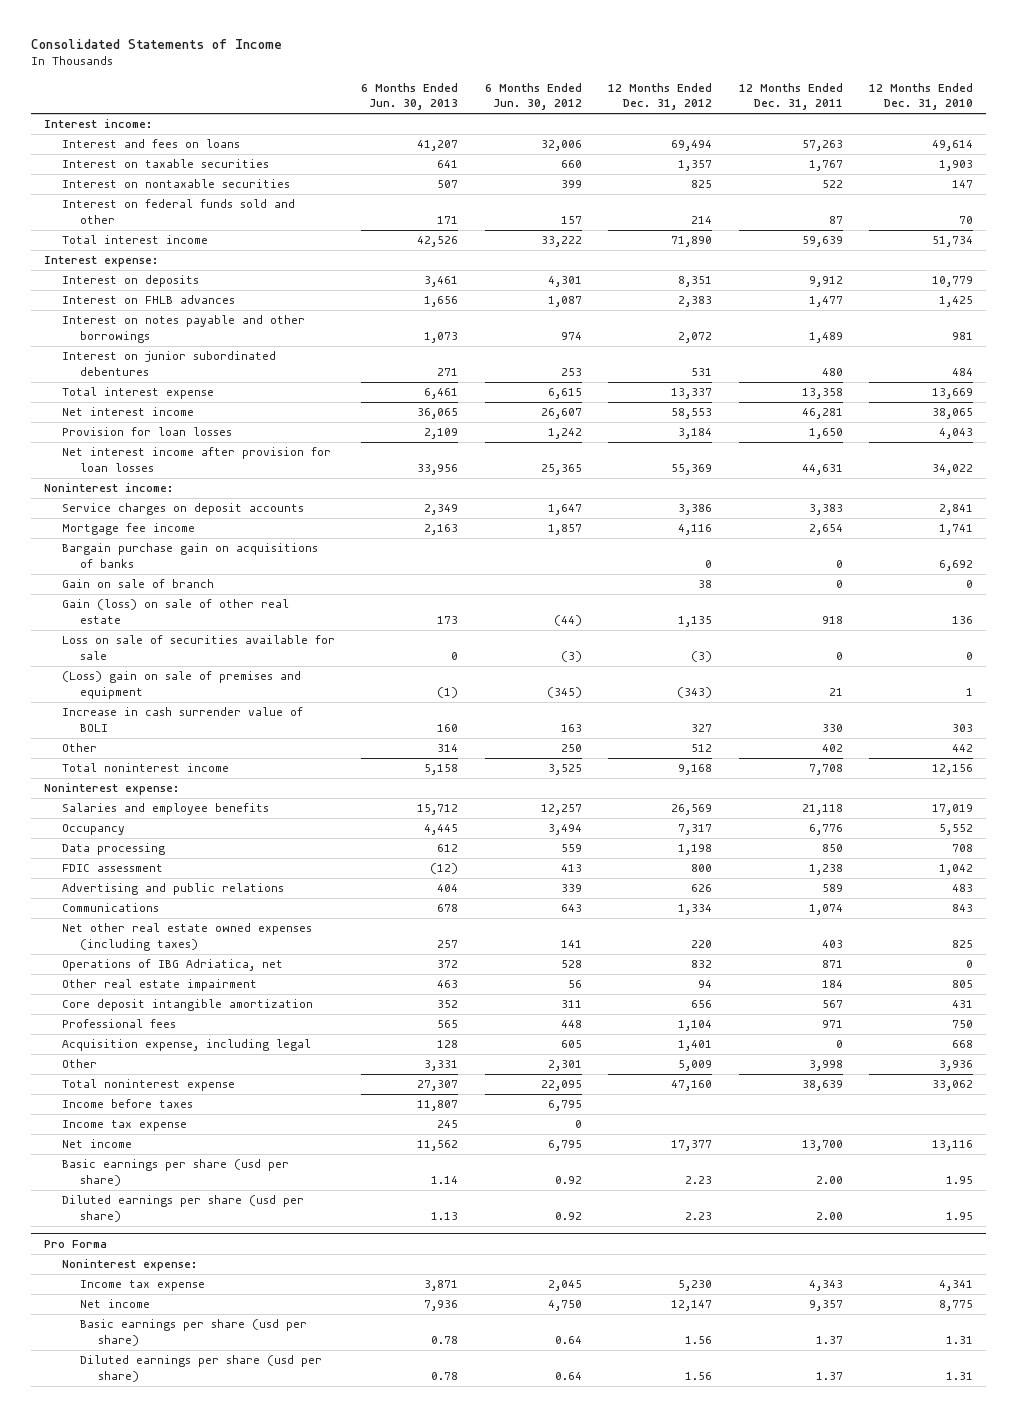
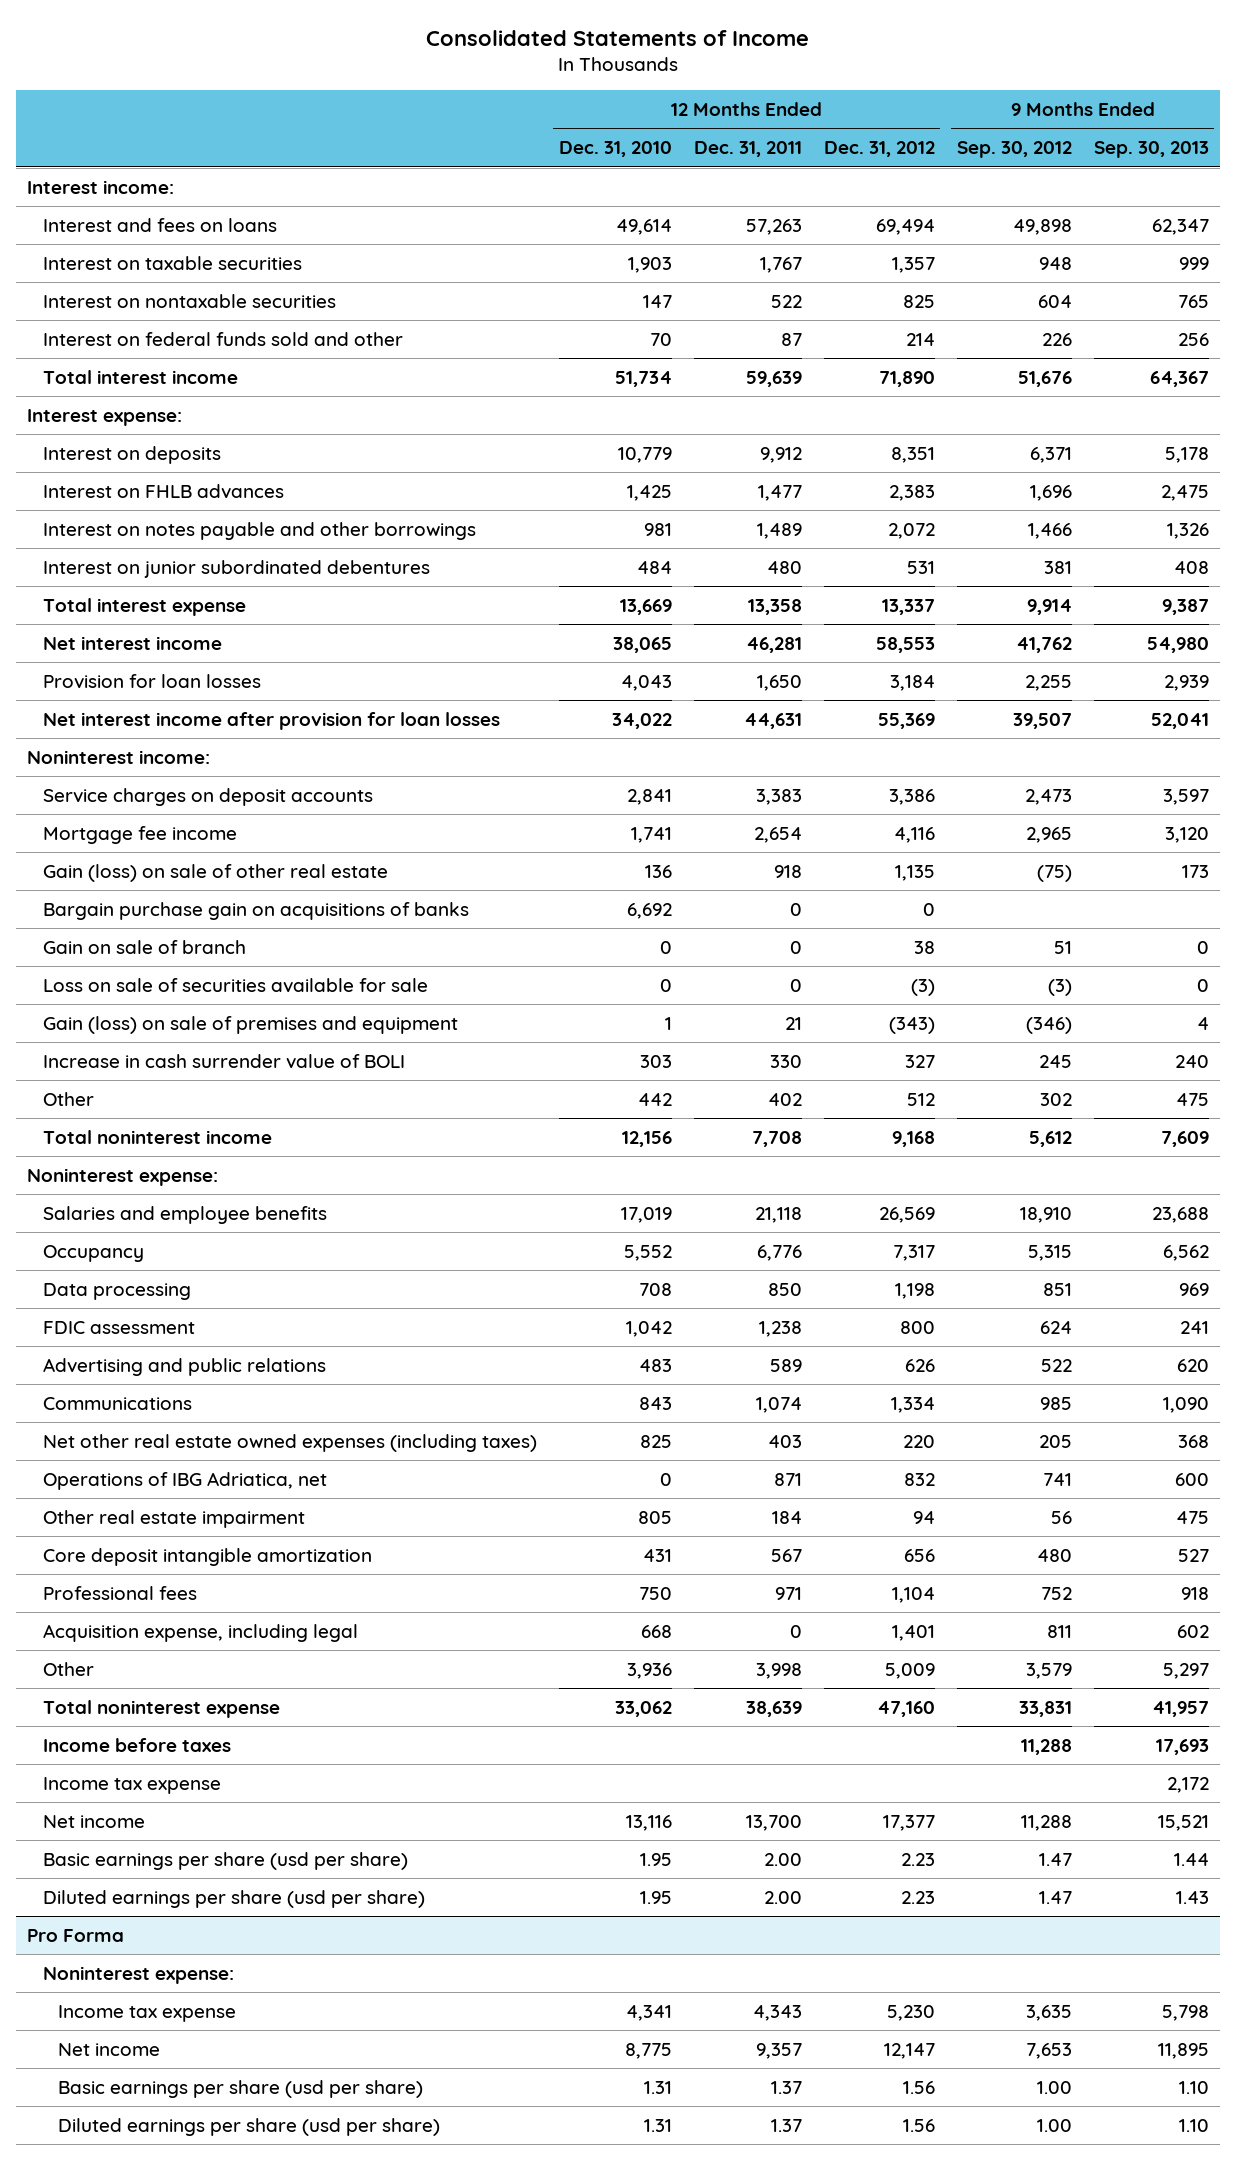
- | 6 Months Ended Jun. 30, 2013 | 6 Months Ended Jun. 30, 2012 | 12 Months Ended Dec. 31, 2012 | 12 Months Ended Dec. 31, 2011 | 12 Months Ended Dec. 31, 2010
+ | 12 Months Ended Dec. 31, 2010 | 12 Months Ended Dec. 31, 2011 | 12 Months Ended Dec. 31, 2012 | 9 Months Ended Sep. 30, 2012 | 9 Months Ended Sep. 30, 2013
moved up: Gain (loss) on sale of other real estate | 136 | 918 | 1,135 | (75) | 173
- (Loss) gain on sale of premises and equipment | (1) | (345) | (343) | 21 | 1
+ Gain (loss) on sale of premises and equipment | 1 | 21 | (343) | (346) | 4

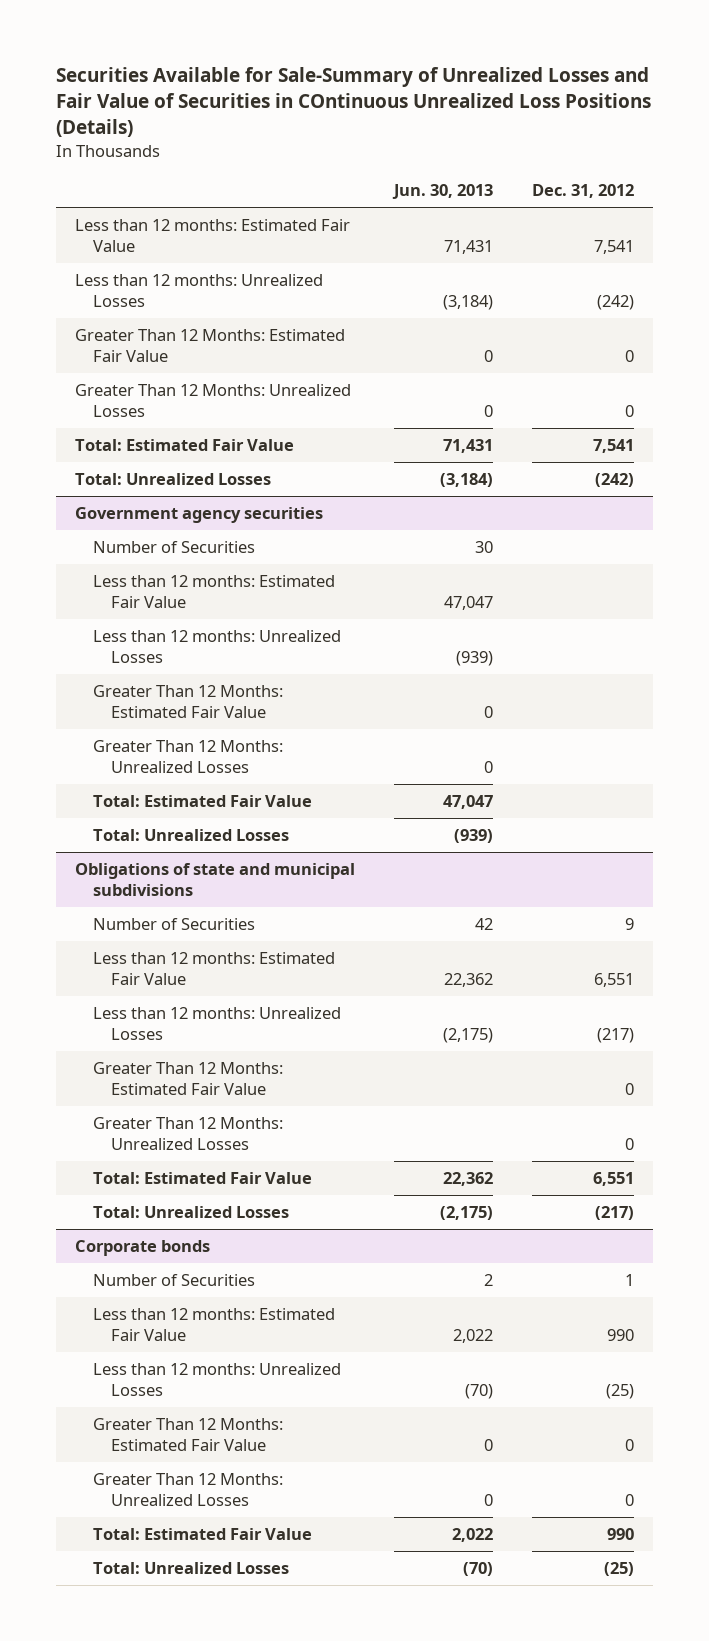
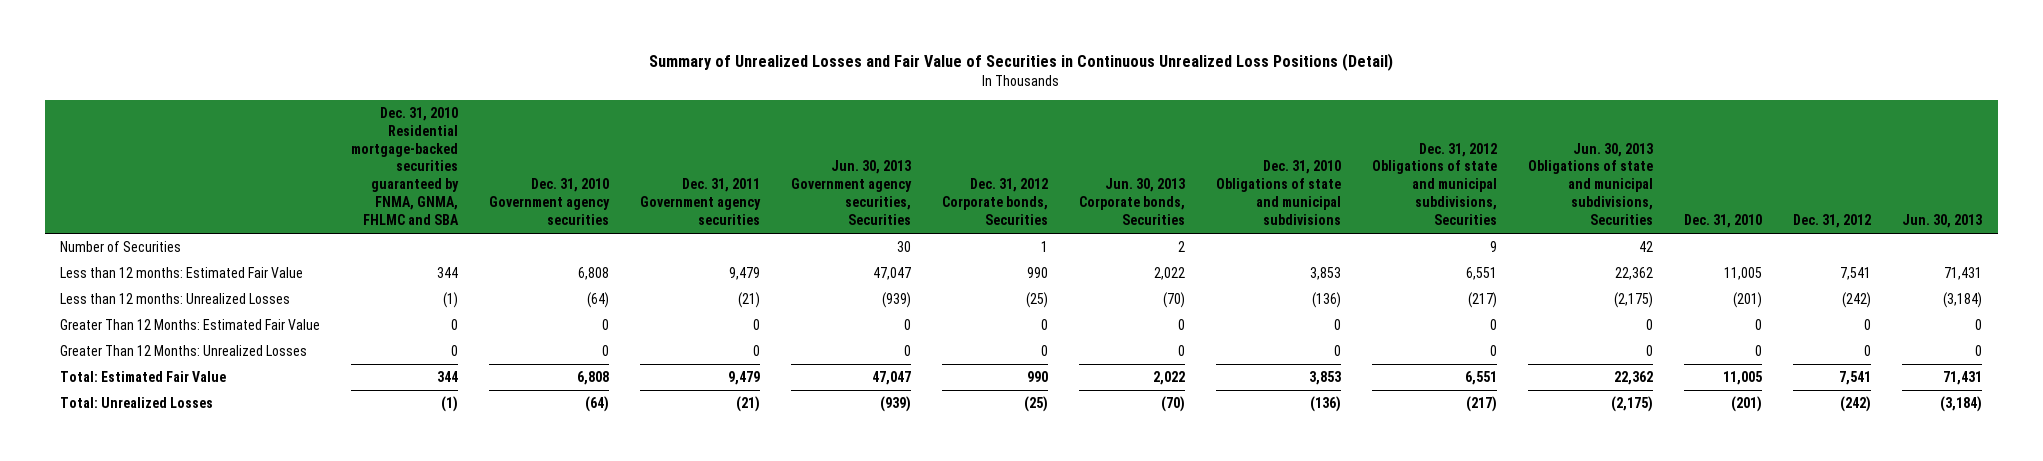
- Securities Available for Sale-Summary of Unrealized Losses and Fair Value of Securities in COntinuous Unrealized Loss Positions (Details)
+ Summary of Unrealized Losses and Fair Value of Securities in Continuous Unrealized Loss Positions (Detail)
- | Jun. 30, 2013 | Dec. 31, 2012
+ | Dec. 31, 2010 Residential mortgage-backed securities guaranteed by FNMA, GNMA, FHLMC and SBA | Dec. 31, 2010 Government agency securities | Dec. 31, 2011 Government agency securities | Jun. 30, 2013 Government agency securities, Securities | Dec. 31, 2012 Corporate bonds, Securities | Jun. 30, 2013 Corporate bonds, Securities | Dec. 31, 2010 Obligations of state and municipal subdivisions | Dec. 31, 2012 Obligations of state and municipal subdivisions, Securities | Jun. 30, 2013 Obligations of state and municipal subdivisions, Securities | Dec. 31, 2010 | Dec. 31, 2012 | Jun. 30, 2013
+ Number of Securities | | | | 30 | 1 | 2 | | 9 | 42 | | |
- Government agency securities
- Number of Securities | 30 |
- Less than 12 months: Estimated Fair Value | 47,047 |
- Less than 12 months: Unrealized Losses | (939) |
- Greater Than 12 Months: Estimated Fair Value | 0 |
- Greater Than 12 Months: Unrealized Losses | 0 |
- Total: Estimated Fair Value | 47,047 |
- Total: Unrealized Losses | (939) |
- Obligations of state and municipal subdivisions
- Number of Securities | 42 | 9
- Less than 12 months: Estimated Fair Value | 22,362 | 6,551
- Less than 12 months: Unrealized Losses | (2,175) | (217)
- Greater Than 12 Months: Estimated Fair Value | | 0
- Greater Than 12 Months: Unrealized Losses | | 0
- Total: Estimated Fair Value | 22,362 | 6,551
- Total: Unrealized Losses | (2,175) | (217)
- Corporate bonds
- Number of Securities | 2 | 1
- Less than 12 months: Estimated Fair Value | 2,022 | 990
- Less than 12 months: Unrealized Losses | (70) | (25)
- Greater Than 12 Months: Estimated Fair Value | 0 | 0
- Greater Than 12 Months: Unrealized Losses | 0 | 0
- Total: Estimated Fair Value | 2,022 | 990
- Total: Unrealized Losses | (70) | (25)

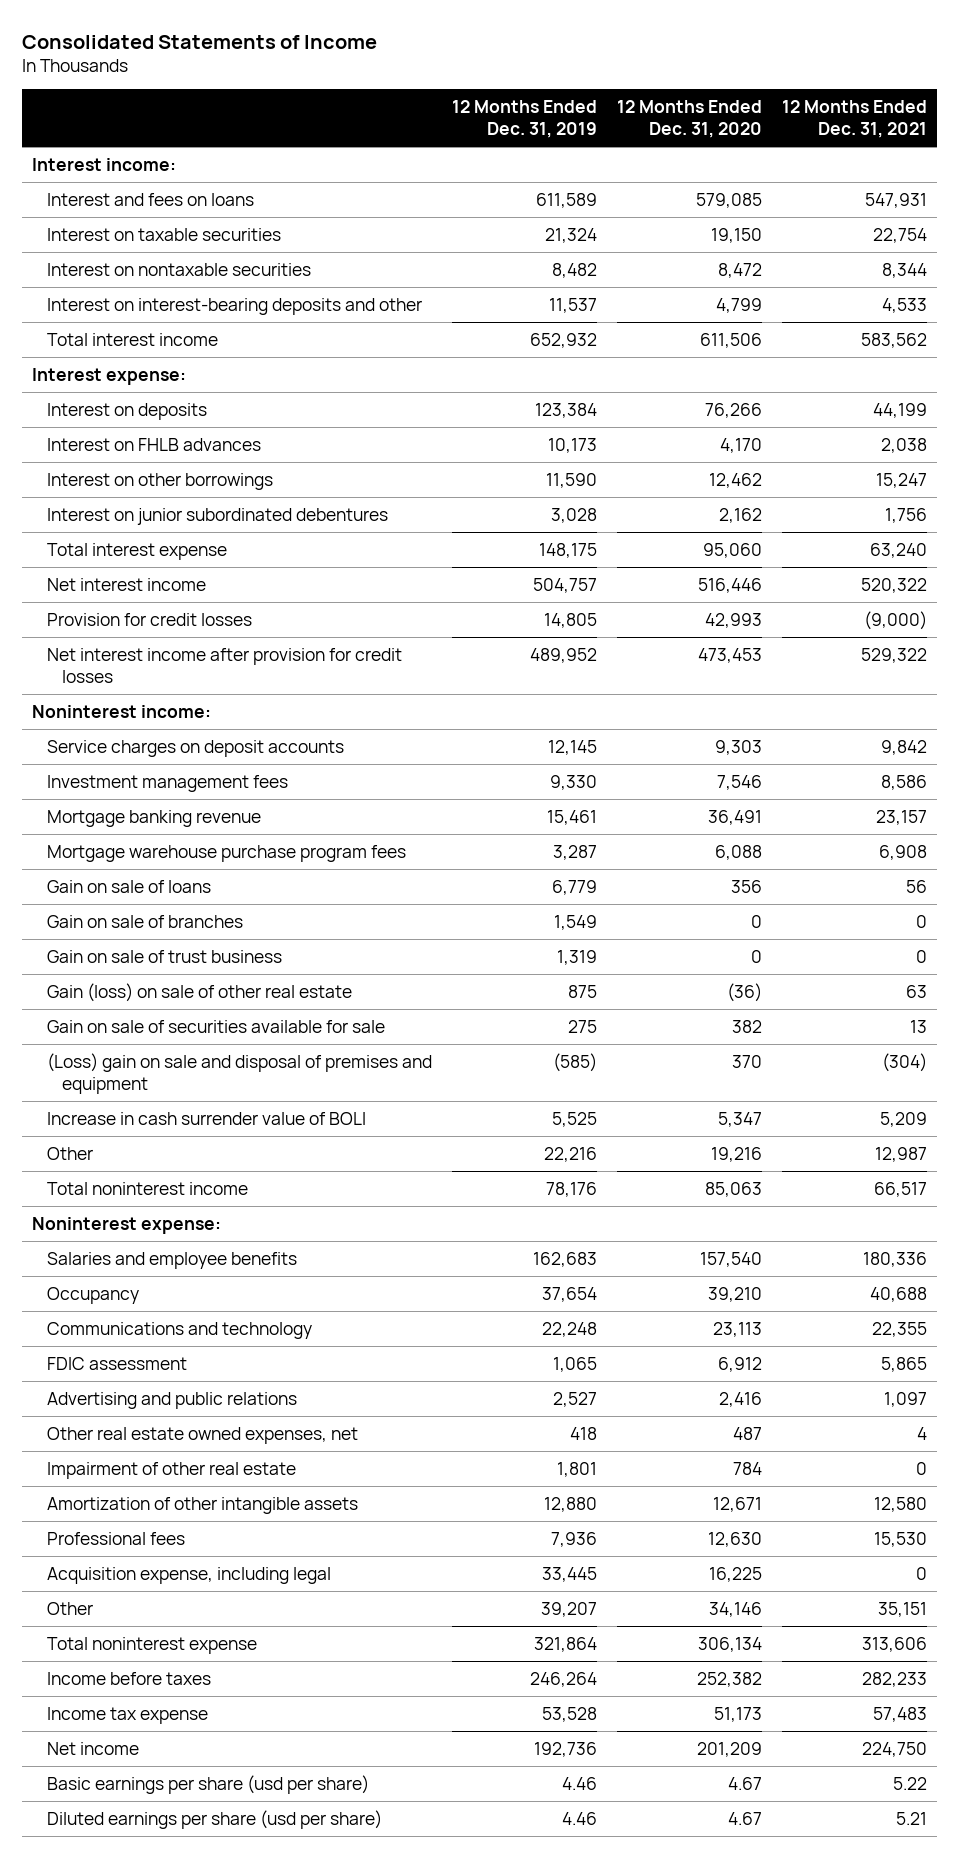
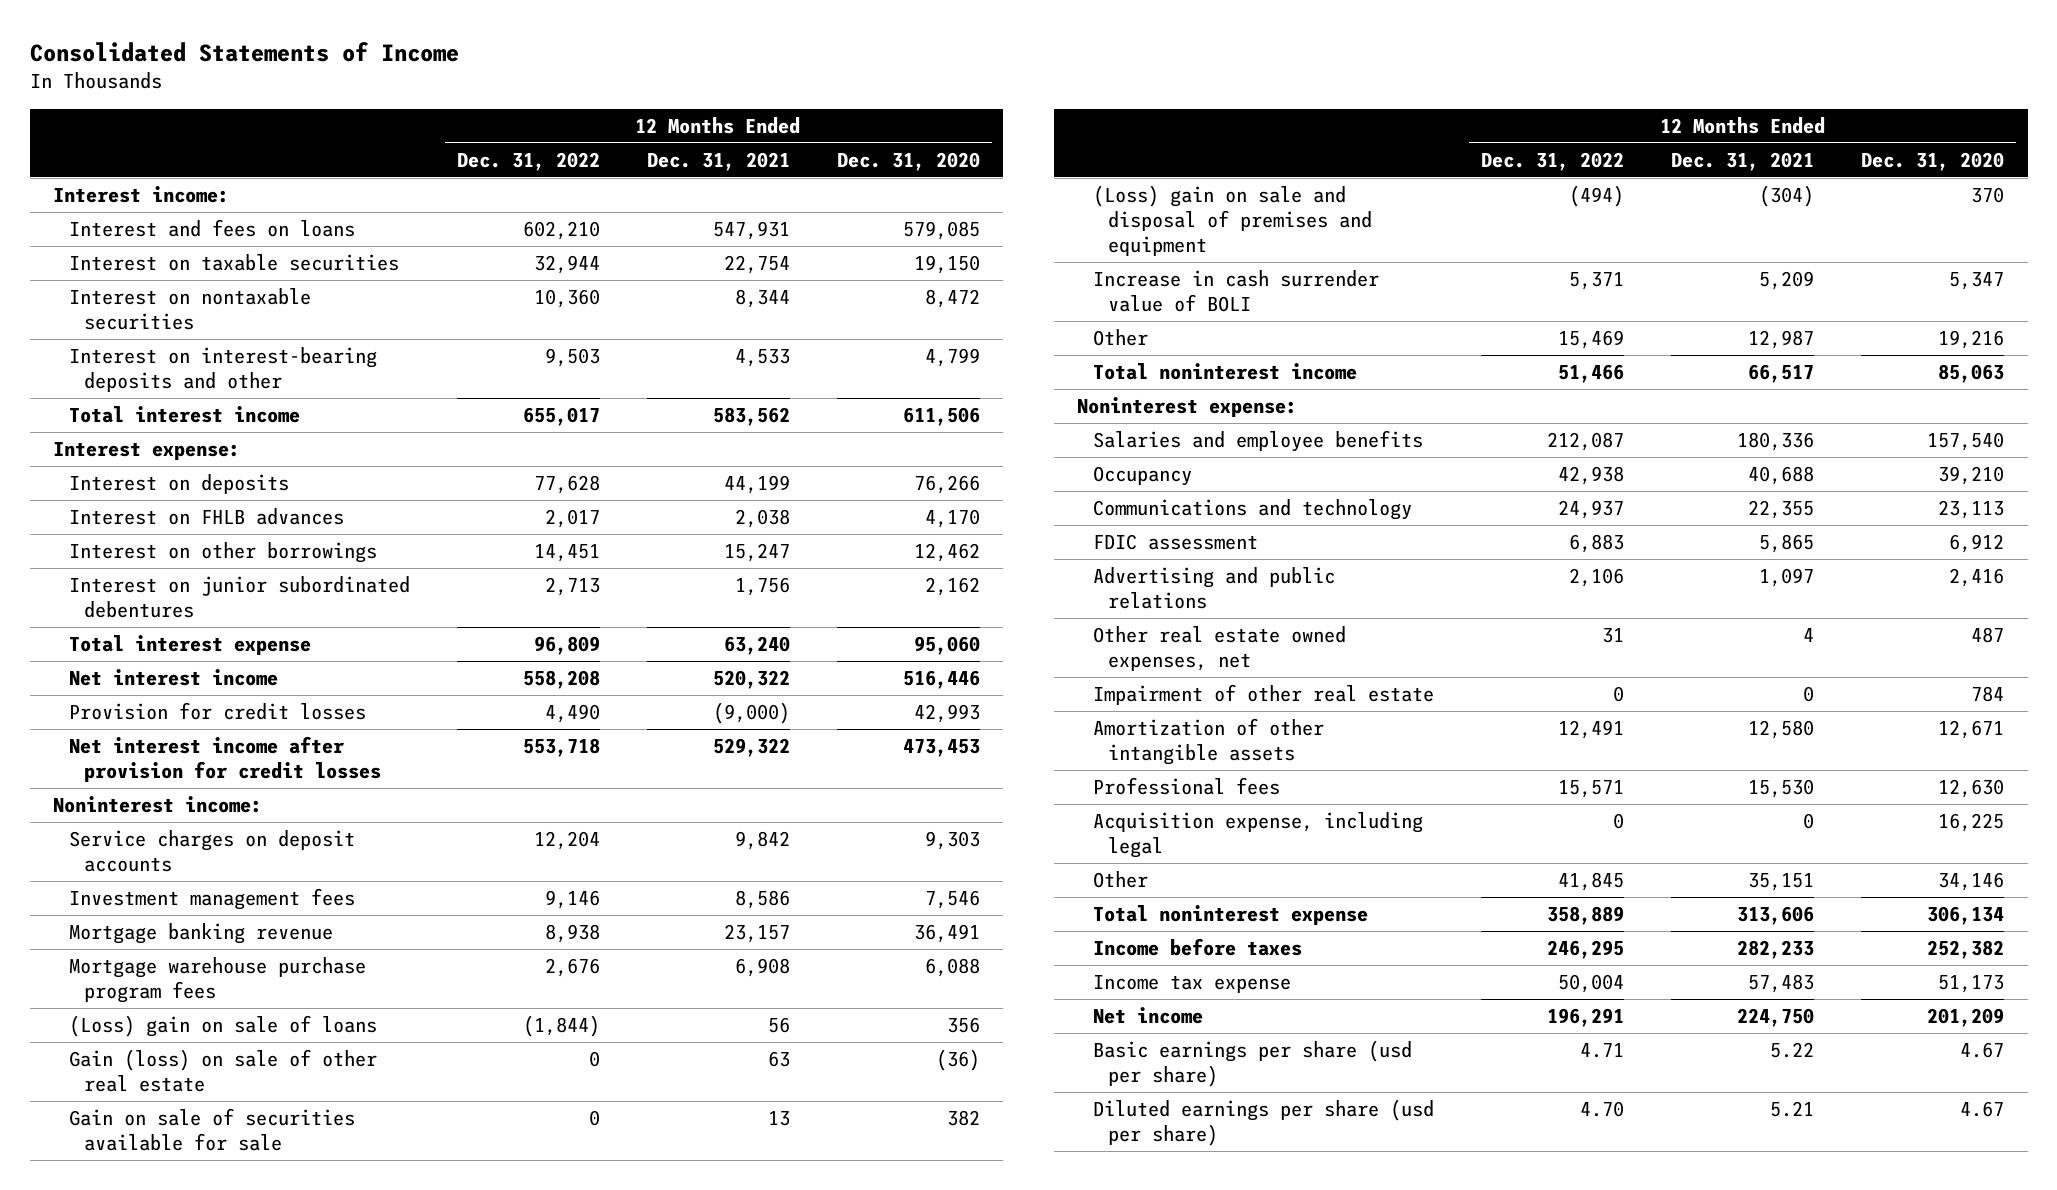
- | 12 Months Ended Dec. 31, 2019 | 12 Months Ended Dec. 31, 2020 | 12 Months Ended Dec. 31, 2021
+ | 12 Months Ended Dec. 31, 2022 | 12 Months Ended Dec. 31, 2021 | 12 Months Ended Dec. 31, 2020
- Gain on sale of loans | 6,779 | 356 | 56
- Gain on sale of branches | 1,549 | 0 | 0
- Gain on sale of trust business | 1,319 | 0 | 0
+ (Loss) gain on sale of loans | (1,844) | 56 | 356

